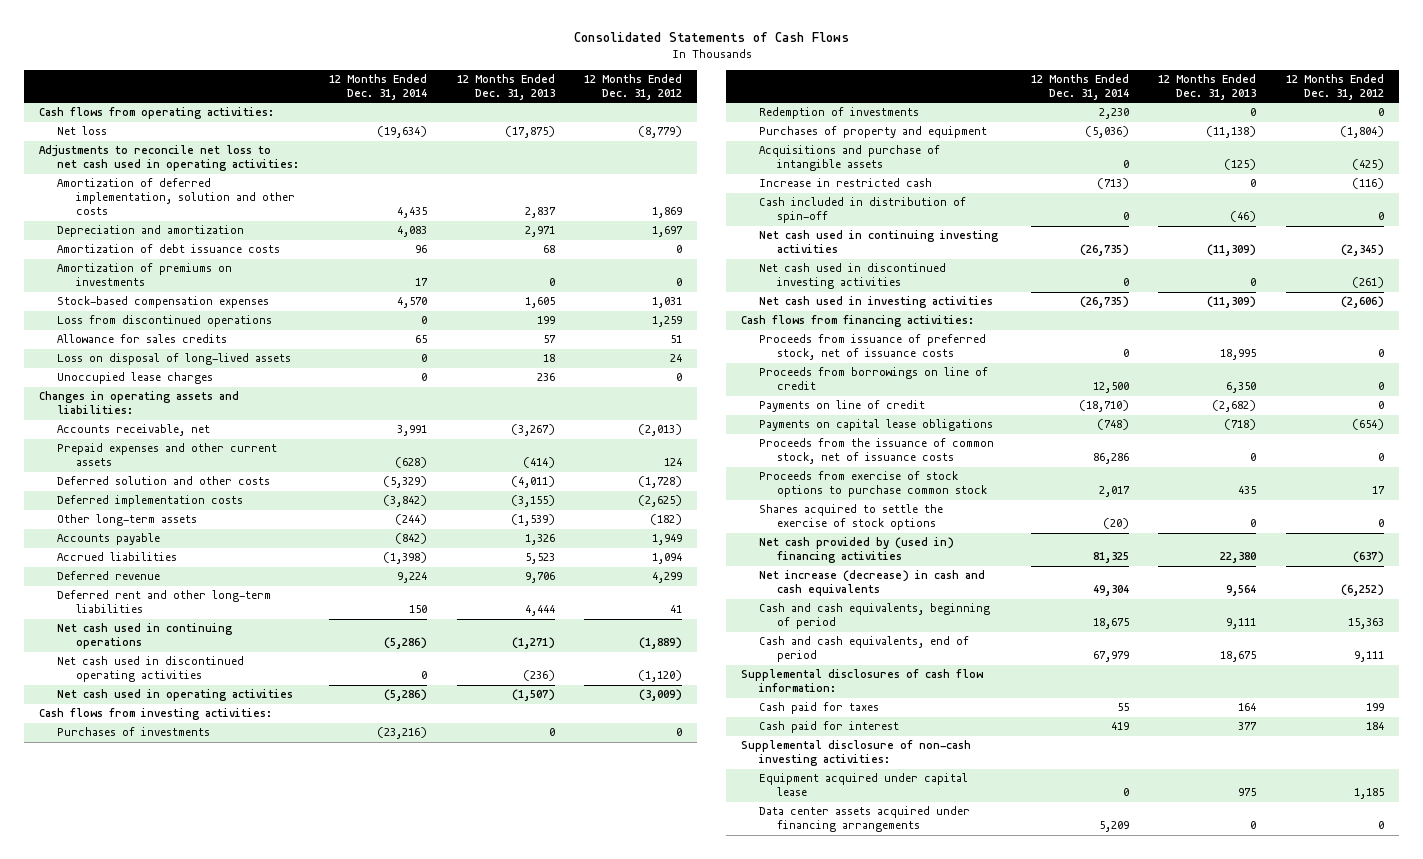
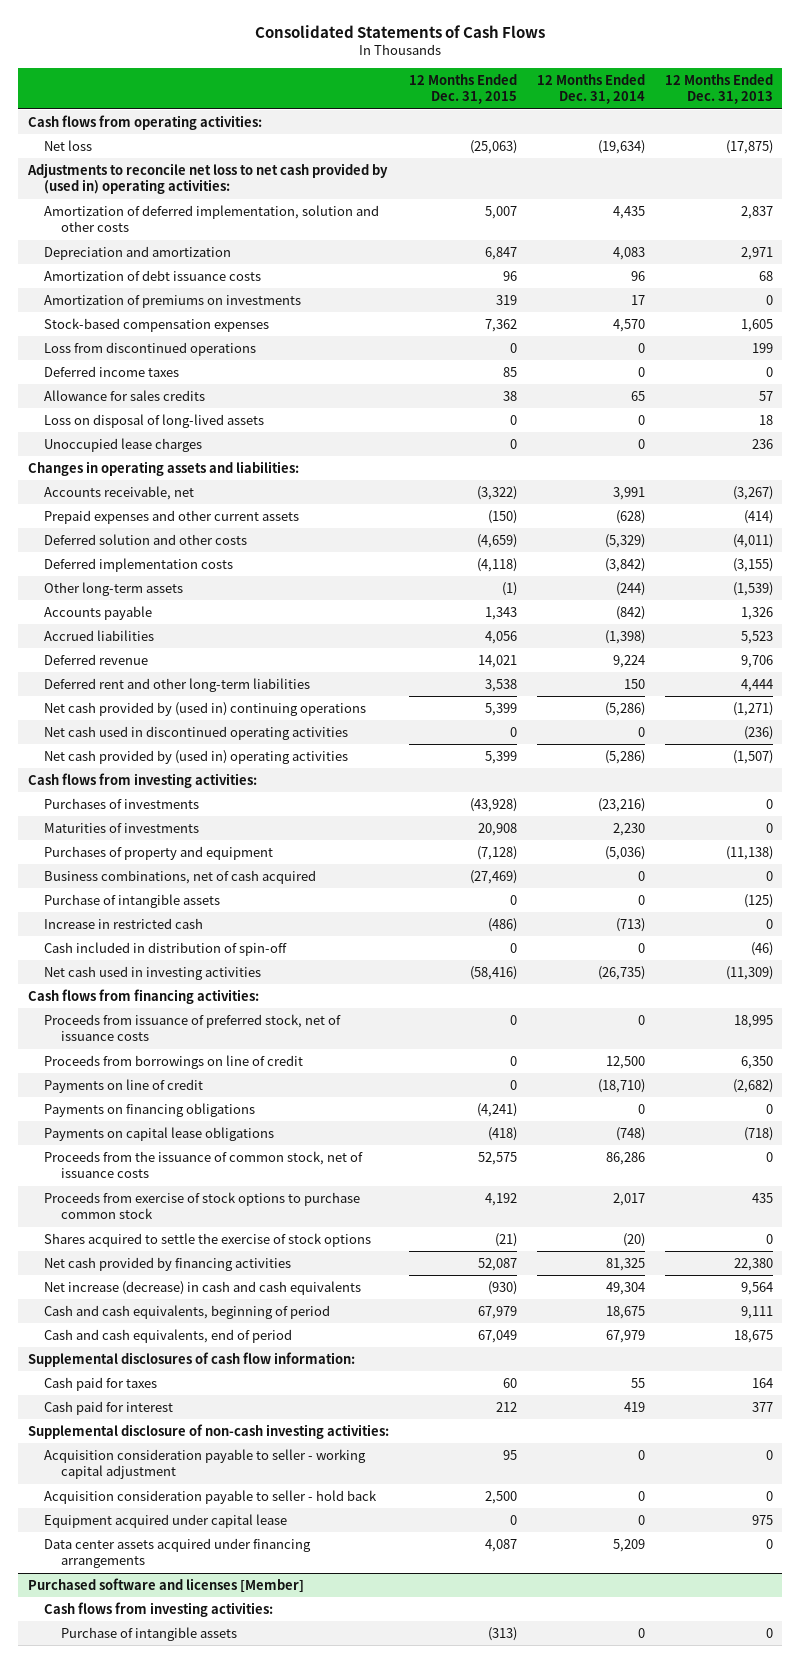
- | 12 Months Ended Dec. 31, 2014 | 12 Months Ended Dec. 31, 2013 | 12 Months Ended Dec. 31, 2012
+ | 12 Months Ended Dec. 31, 2015 | 12 Months Ended Dec. 31, 2014 | 12 Months Ended Dec. 31, 2013
- Adjustments to reconcile net loss to net cash used in operating activities:
+ Adjustments to reconcile net loss to net cash provided by (used in) operating activities:
+ Deferred income taxes | 85 | 0 | 0
- Net cash used in continuing operations | (5,286) | (1,271) | (1,889)
+ Net cash provided by (used in) continuing operations | 5,399 | (5,286) | (1,271)
- Net cash used in operating activities | (5,286) | (1,507) | (3,009)
+ Net cash provided by (used in) operating activities | 5,399 | (5,286) | (1,507)
- Redemption of investments | 2,230 | 0 | 0
+ Maturities of investments | 20,908 | 2,230 | 0
- Acquisitions and purchase of intangible assets | 0 | (125) | (425)
+ Business combinations, net of cash acquired | (27,469) | 0 | 0
+ Purchase of intangible assets | 0 | 0 | (125)
- Net cash used in continuing investing activities | (26,735) | (11,309) | (2,345)
- Net cash used in discontinued investing activities | 0 | 0 | (261)
+ Payments on financing obligations | (4,241) | 0 | 0
- Net cash provided by (used in) financing activities | 81,325 | 22,380 | (637)
+ Net cash provided by financing activities | 52,087 | 81,325 | 22,380
+ Acquisition consideration payable to seller - working capital adjustment | 95 | 0 | 0
+ Acquisition consideration payable to seller - hold back | 2,500 | 0 | 0
+ Purchased software and licenses [Member]
+ Cash flows from investing activities:
+ Purchase of intangible assets | (313) | 0 | 0

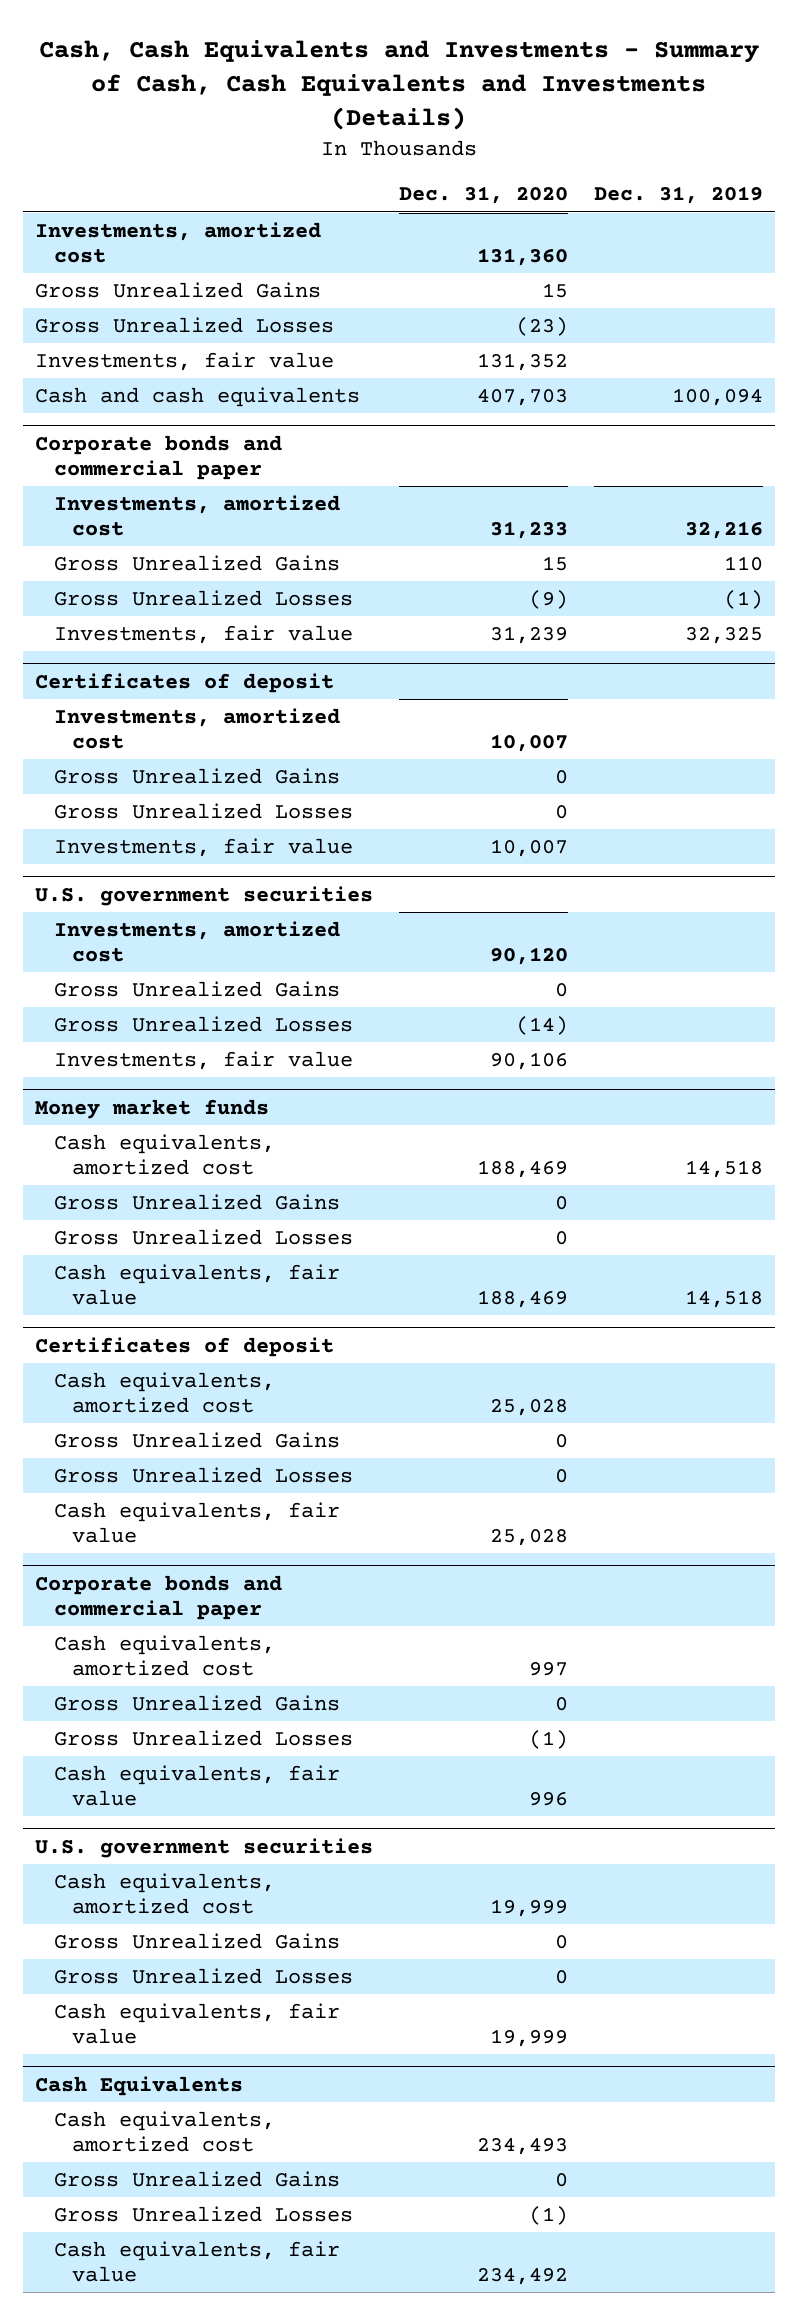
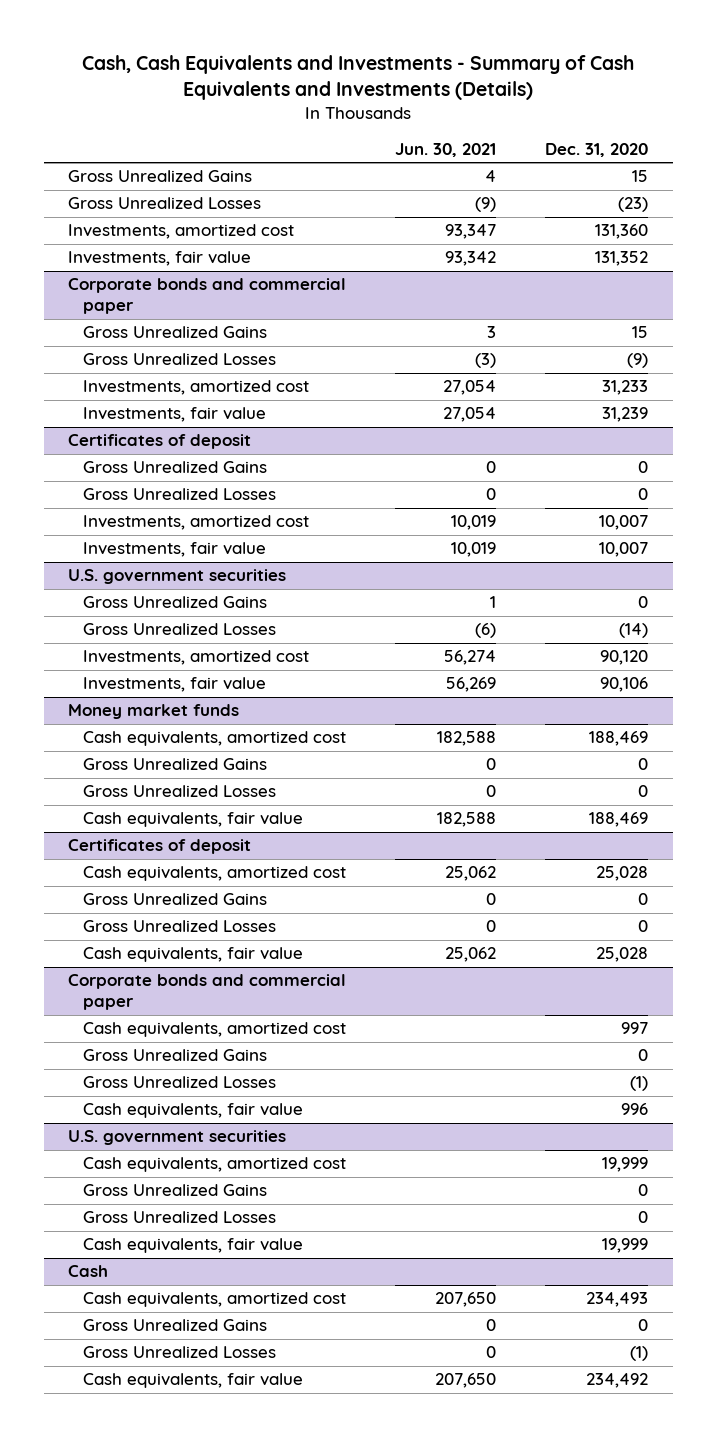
- Cash, Cash Equivalents and Investments - Summary of Cash, Cash Equivalents and Investments (Details)
+ Cash, Cash Equivalents and Investments - Summary of Cash Equivalents and Investments (Details)
- | Dec. 31, 2020 | Dec. 31, 2019
+ | Jun. 30, 2021 | Dec. 31, 2020
moved down: Investments, amortized cost | 93,347 | 131,360
- Cash and cash equivalents | 407,703 | 100,094
@ Corporate bonds and commercial paper
moved down: Investments, amortized cost | 27,054 | 31,233
@ Certificates of deposit
moved down: Investments, amortized cost | 10,019 | 10,007
@ U.S. government securities
moved down: Investments, amortized cost | 56,274 | 90,120
- Cash Equivalents
+ Cash

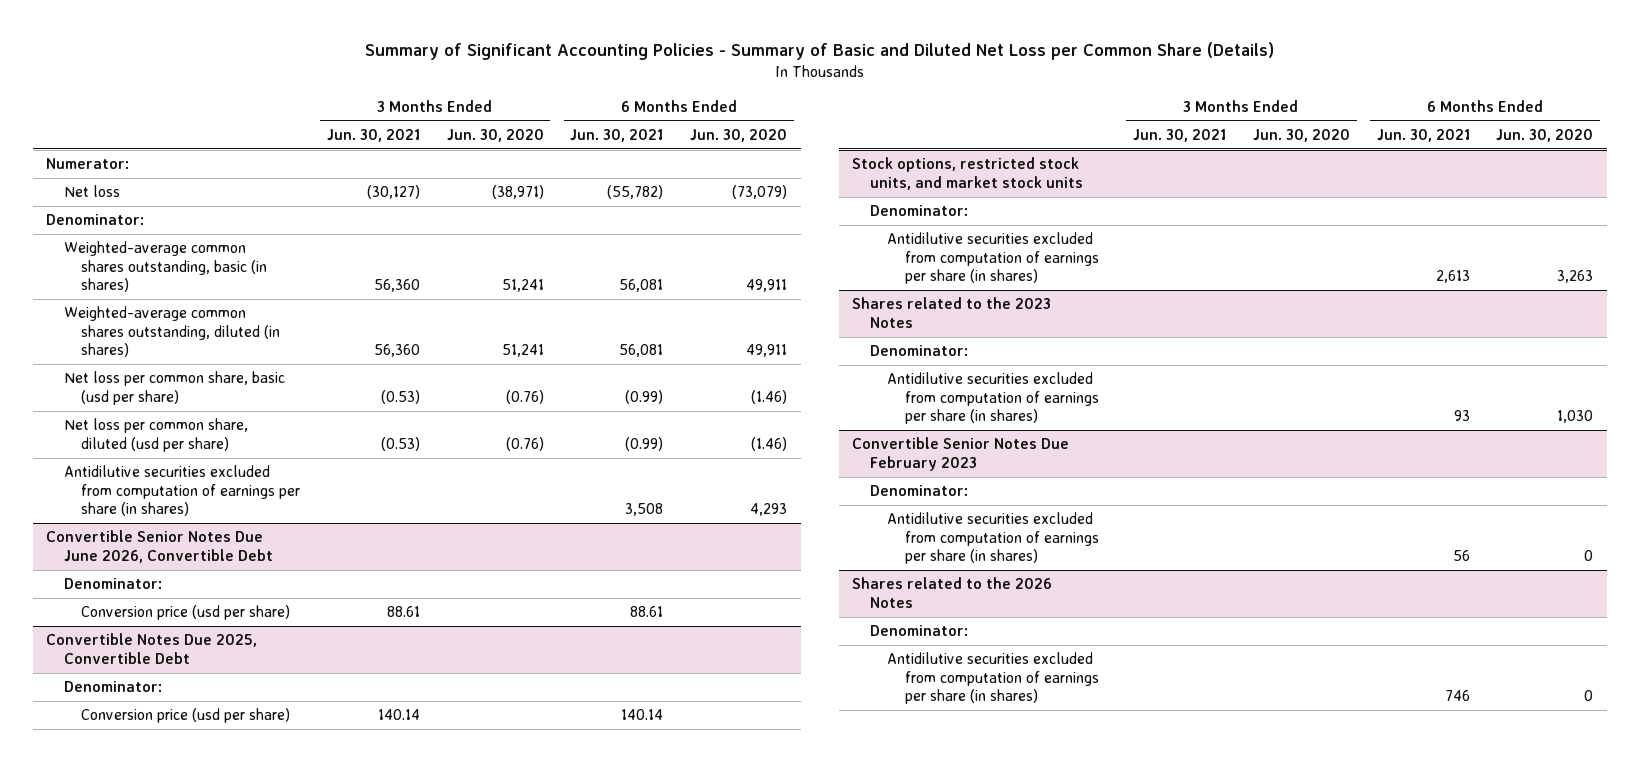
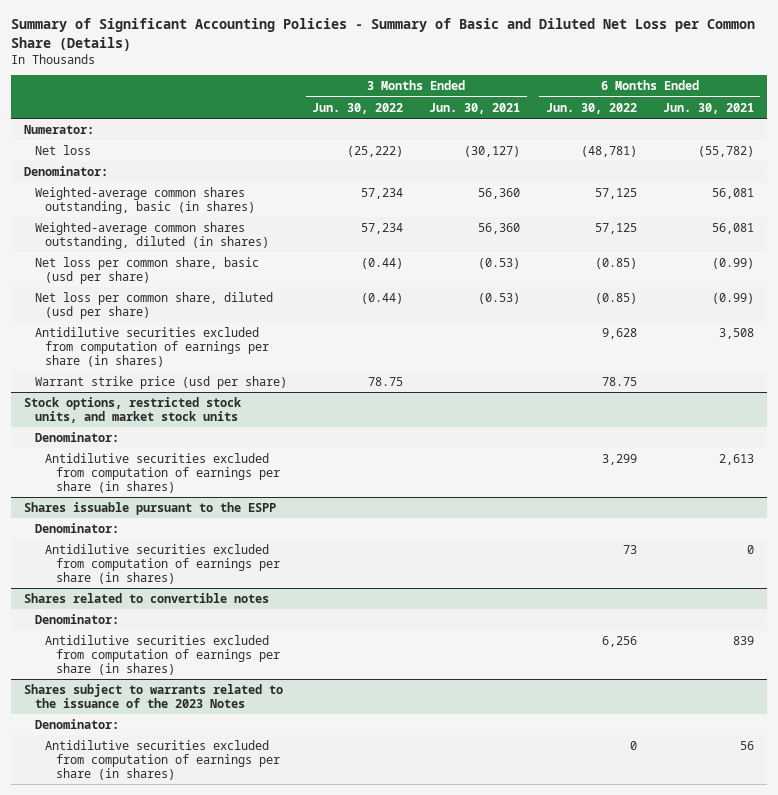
- | 3 Months Ended Jun. 30, 2021 | 3 Months Ended Jun. 30, 2020 | 6 Months Ended Jun. 30, 2021 | 6 Months Ended Jun. 30, 2020
+ | 3 Months Ended Jun. 30, 2022 | 3 Months Ended Jun. 30, 2021 | 6 Months Ended Jun. 30, 2022 | 6 Months Ended Jun. 30, 2021
- Convertible Senior Notes Due June 2026, Convertible Debt
- Denominator:
- Conversion price (usd per share) | 88.61 | | 88.61 |
- Convertible Notes Due 2025, Convertible Debt
- Denominator:
- Conversion price (usd per share) | 140.14 | | 140.14 |
+ Warrant strike price (usd per share) | 78.75 | | 78.75 |
- Shares related to the 2023 Notes
+ Shares issuable pursuant to the ESPP
- Antidilutive securities excluded from computation of earnings per share (in shares) | | | 93 | 1,030
- Convertible Senior Notes Due February 2023
+ Antidilutive securities excluded from computation of earnings per share (in shares) | | | 73 | 0
+ Shares related to convertible notes
- Antidilutive securities excluded from computation of earnings per share (in shares) | | | 56 | 0
- Shares related to the 2026 Notes
+ Antidilutive securities excluded from computation of earnings per share (in shares) | | | 6,256 | 839
+ Shares subject to warrants related to the issuance of the 2023 Notes
- Antidilutive securities excluded from computation of earnings per share (in shares) | | | 746 | 0
+ Antidilutive securities excluded from computation of earnings per share (in shares) | | | 0 | 56

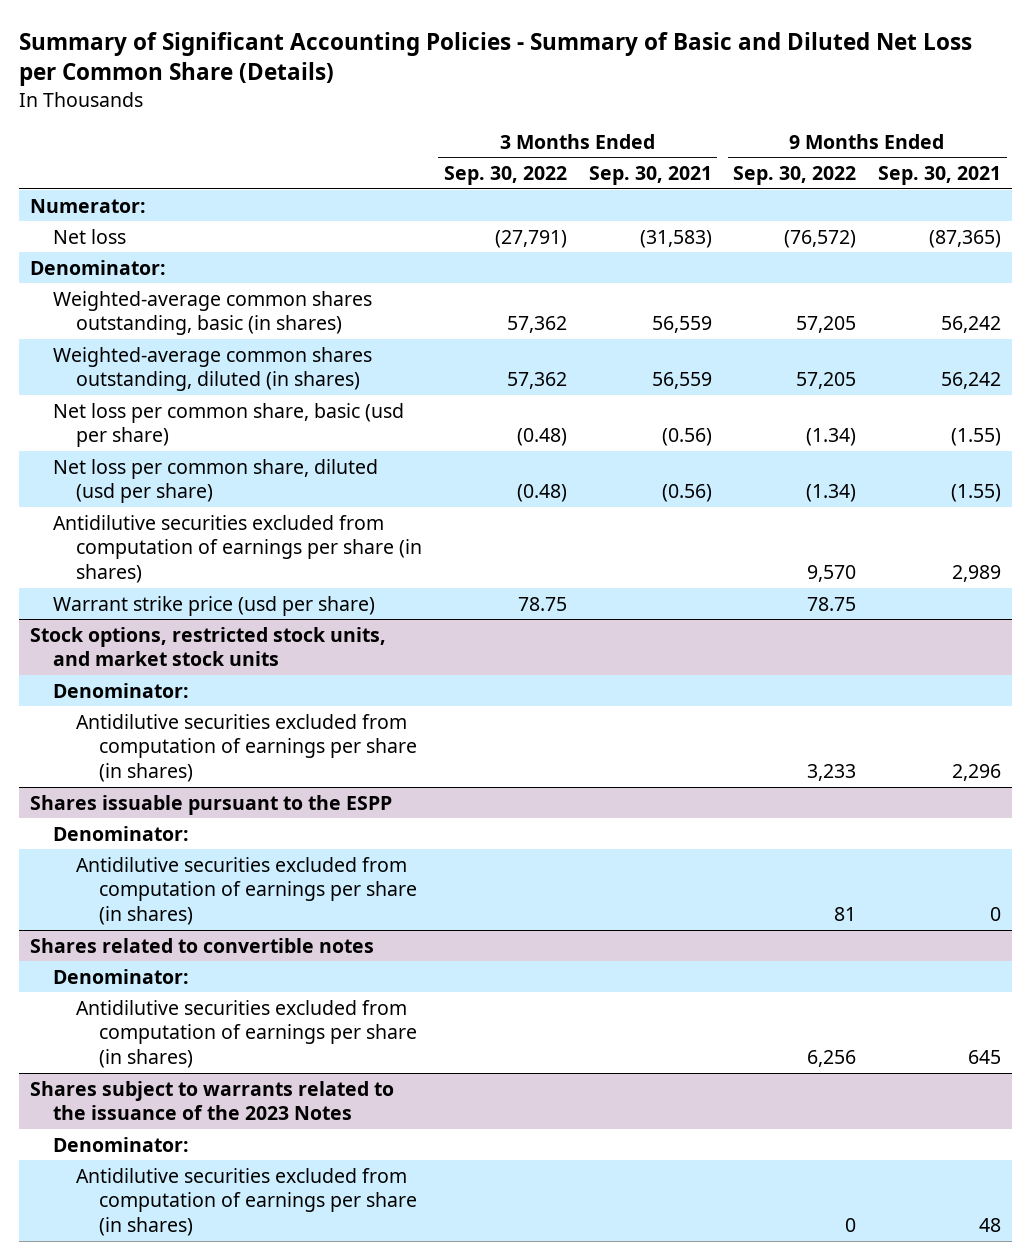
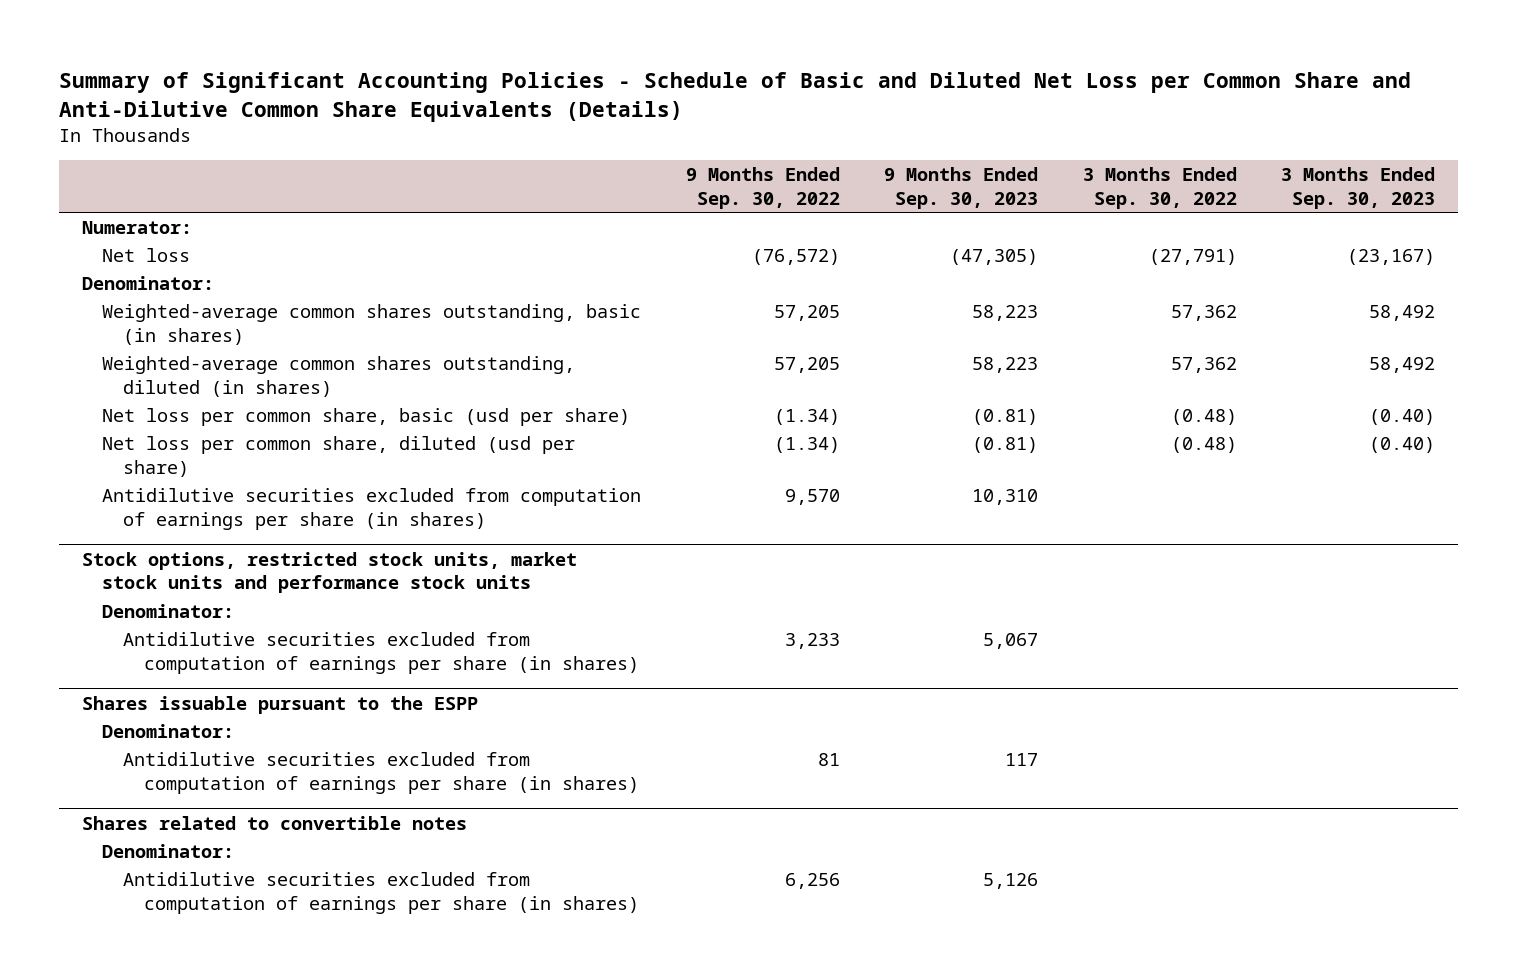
- Summary of Significant Accounting Policies - Summary of Basic and Diluted Net Loss per Common Share (Details)
+ Summary of Significant Accounting Policies - Schedule of Basic and Diluted Net Loss per Common Share and Anti-Dilutive Common Share Equivalents (Details)
- | 3 Months Ended Sep. 30, 2022 | 3 Months Ended Sep. 30, 2021 | 9 Months Ended Sep. 30, 2022 | 9 Months Ended Sep. 30, 2021
+ | 9 Months Ended Sep. 30, 2022 | 9 Months Ended Sep. 30, 2023 | 3 Months Ended Sep. 30, 2022 | 3 Months Ended Sep. 30, 2023
- Warrant strike price (usd per share) | 78.75 | | 78.75 |
- Stock options, restricted stock units, and market stock units
+ Stock options, restricted stock units, market stock units and performance stock units
- Shares subject to warrants related to the issuance of the 2023 Notes
- Denominator:
- Antidilutive securities excluded from computation of earnings per share (in shares) | | | 0 | 48

